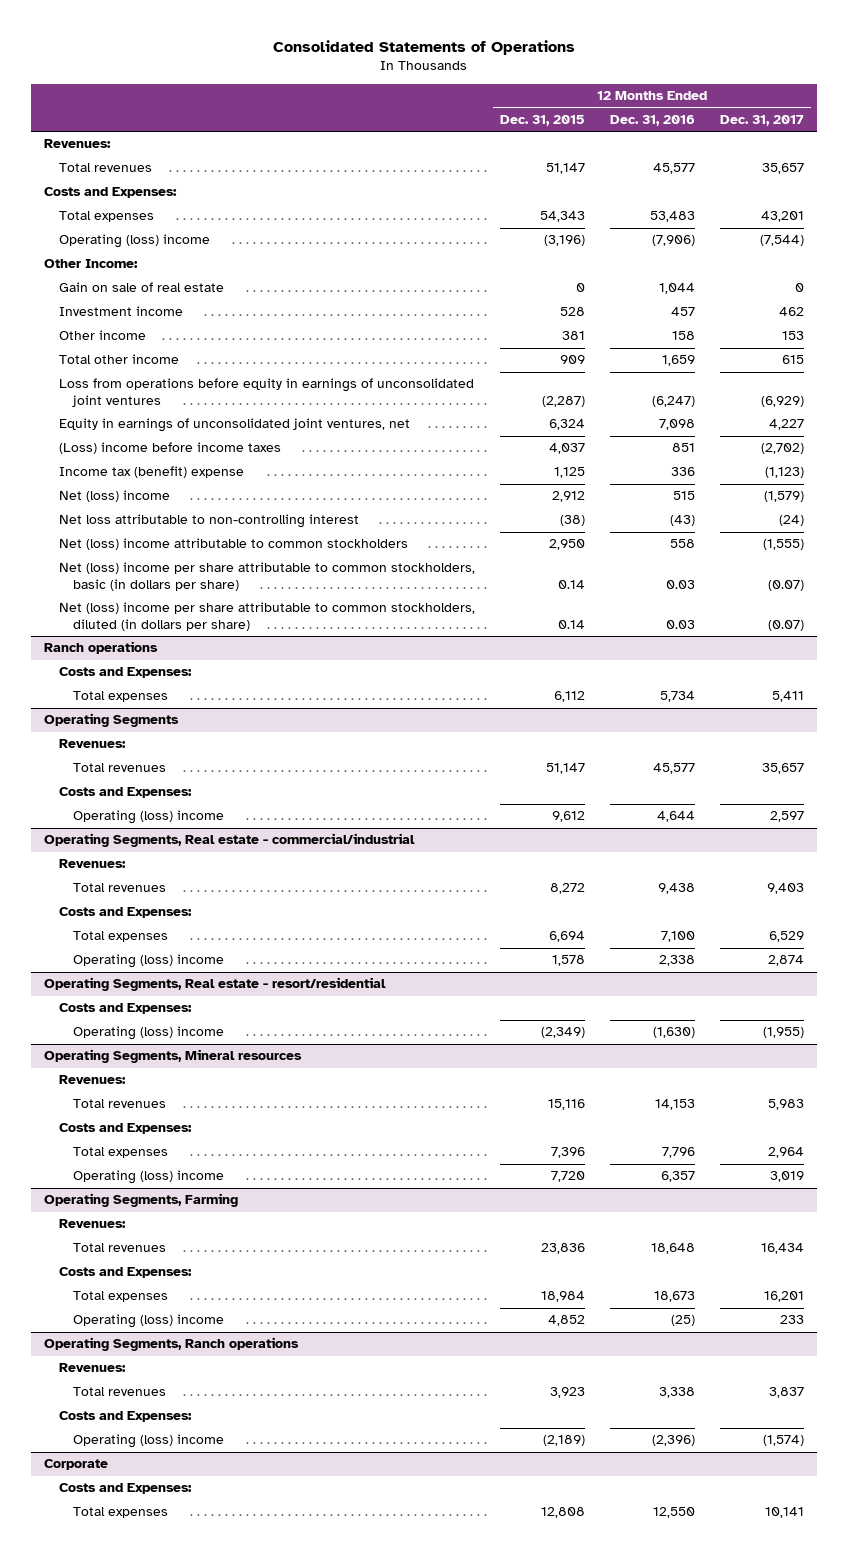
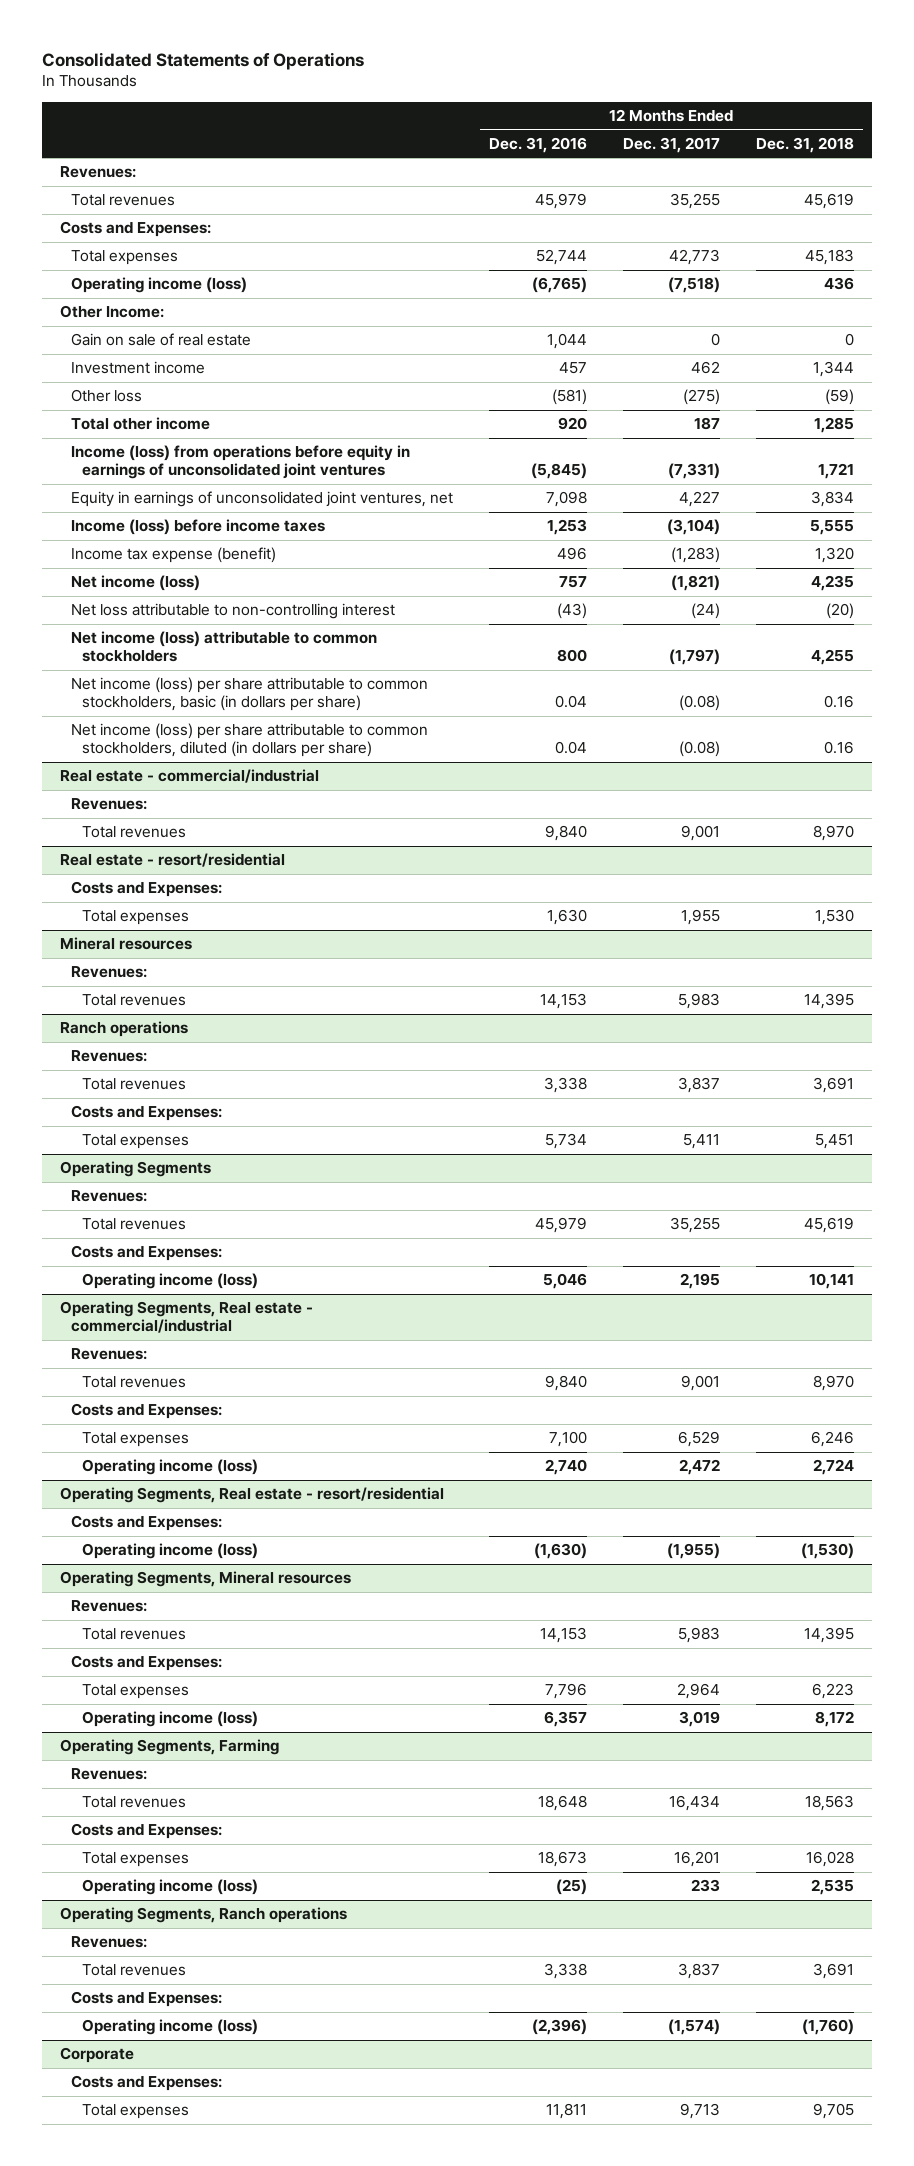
- | 12 Months Ended Dec. 31, 2015 | 12 Months Ended Dec. 31, 2016 | 12 Months Ended Dec. 31, 2017
+ | 12 Months Ended Dec. 31, 2016 | 12 Months Ended Dec. 31, 2017 | 12 Months Ended Dec. 31, 2018
- Total revenues | 51,147 | 45,577 | 35,657
+ Total revenues | 45,979 | 35,255 | 45,619
- Total expenses | 54,343 | 53,483 | 43,201
- Operating (loss) income | (3,196) | (7,906) | (7,544)
+ Total expenses | 52,744 | 42,773 | 45,183
+ Operating income (loss) | (6,765) | (7,518) | 436
- Other income | 381 | 158 | 153
- Total other income | 909 | 1,659 | 615
- Loss from operations before equity in earnings of unconsolidated joint ventures | (2,287) | (6,247) | (6,929)
+ Other loss | (581) | (275) | (59)
+ Total other income | 920 | 187 | 1,285
+ Income (loss) from operations before equity in earnings of unconsolidated joint ventures | (5,845) | (7,331) | 1,721
- (Loss) income before income taxes | 4,037 | 851 | (2,702)
- Income tax (benefit) expense | 1,125 | 336 | (1,123)
- Net (loss) income | 2,912 | 515 | (1,579)
+ Income (loss) before income taxes | 1,253 | (3,104) | 5,555
+ Income tax expense (benefit) | 496 | (1,283) | 1,320
+ Net income (loss) | 757 | (1,821) | 4,235
- Net (loss) income attributable to common stockholders | 2,950 | 558 | (1,555)
- Net (loss) income per share attributable to common stockholders, basic (in dollars per share) | 0.14 | 0.03 | (0.07)
- Net (loss) income per share attributable to common stockholders, diluted (in dollars per share) | 0.14 | 0.03 | (0.07)
+ Net income (loss) attributable to common stockholders | 800 | (1,797) | 4,255
+ Net income (loss) per share attributable to common stockholders, basic (in dollars per share) | 0.04 | (0.08) | 0.16
+ Net income (loss) per share attributable to common stockholders, diluted (in dollars per share) | 0.04 | (0.08) | 0.16
+ Real estate - commercial/industrial
+ Revenues:
+ Total revenues | 9,840 | 9,001 | 8,970
+ Real estate - resort/residential
+ Costs and Expenses:
+ Total expenses | 1,630 | 1,955 | 1,530
+ Mineral resources
+ Revenues:
+ Total revenues | 14,153 | 5,983 | 14,395
@ Ranch operations
+ Revenues:
+ Total revenues | 3,338 | 3,837 | 3,691
@ Operating Segments
- Total revenues | 51,147 | 45,577 | 35,657
+ Total revenues | 45,979 | 35,255 | 45,619
- Operating (loss) income | 9,612 | 4,644 | 2,597
+ Operating income (loss) | 5,046 | 2,195 | 10,141
@ Operating Segments, Real estate - commercial/industrial
- Total revenues | 8,272 | 9,438 | 9,403
+ Total revenues | 9,840 | 9,001 | 8,970
- Operating (loss) income | 1,578 | 2,338 | 2,874
+ Operating income (loss) | 2,740 | 2,472 | 2,724
@ Operating Segments, Real estate - resort/residential
- Operating (loss) income | (2,349) | (1,630) | (1,955)
+ Operating income (loss) | (1,630) | (1,955) | (1,530)
@ Operating Segments, Mineral resources
- Operating (loss) income | 7,720 | 6,357 | 3,019
+ Operating income (loss) | 6,357 | 3,019 | 8,172
@ Operating Segments, Farming
- Operating (loss) income | 4,852 | (25) | 233
+ Operating income (loss) | (25) | 233 | 2,535
@ Operating Segments, Ranch operations
- Operating (loss) income | (2,189) | (2,396) | (1,574)
+ Operating income (loss) | (2,396) | (1,574) | (1,760)
@ Corporate
- Total expenses | 12,808 | 12,550 | 10,141
+ Total expenses | 11,811 | 9,713 | 9,705

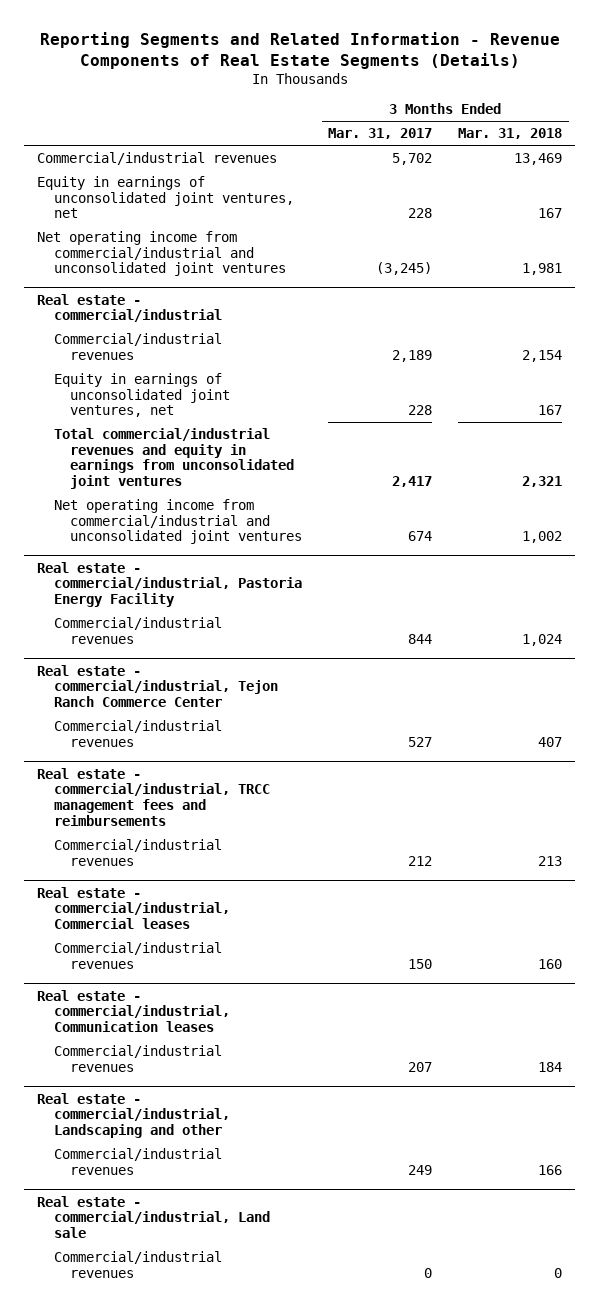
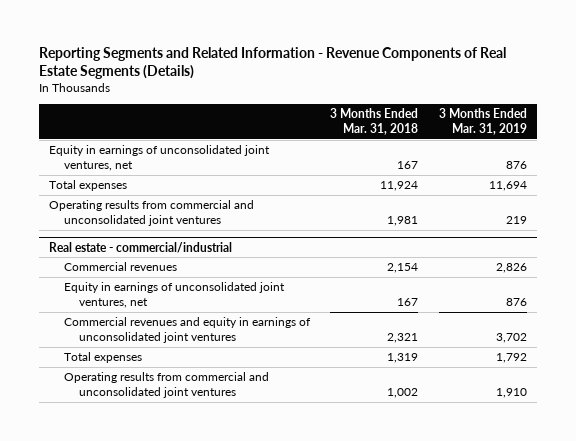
- | 3 Months Ended Mar. 31, 2017 | 3 Months Ended Mar. 31, 2018
+ | 3 Months Ended Mar. 31, 2018 | 3 Months Ended Mar. 31, 2019
- Commercial/industrial revenues | 5,702 | 13,469
- Net operating income from commercial/industrial and unconsolidated joint ventures | (3,245) | 1,981
+ Total expenses | 11,924 | 11,694
+ Operating results from commercial and unconsolidated joint ventures | 1,981 | 219
@ Real estate - commercial/industrial
- Commercial/industrial revenues | 2,189 | 2,154
+ Commercial revenues | 2,154 | 2,826
- Total commercial/industrial revenues and equity in earnings from unconsolidated joint ventures | 2,417 | 2,321
- Net operating income from commercial/industrial and unconsolidated joint ventures | 674 | 1,002
- Real estate - commercial/industrial, Pastoria Energy Facility
- Commercial/industrial revenues | 844 | 1,024
- Real estate - commercial/industrial, Tejon Ranch Commerce Center
- Commercial/industrial revenues | 527 | 407
- Real estate - commercial/industrial, TRCC management fees and reimbursements
- Commercial/industrial revenues | 212 | 213
- Real estate - commercial/industrial, Commercial leases
- Commercial/industrial revenues | 150 | 160
- Real estate - commercial/industrial, Communication leases
- Commercial/industrial revenues | 207 | 184
- Real estate - commercial/industrial, Landscaping and other
- Commercial/industrial revenues | 249 | 166
- Real estate - commercial/industrial, Land sale
- Commercial/industrial revenues | 0 | 0
@ Real estate - commercial/industrial
+ Commercial revenues and equity in earnings of unconsolidated joint ventures | 2,321 | 3,702
+ Total expenses | 1,319 | 1,792
+ Operating results from commercial and unconsolidated joint ventures | 1,002 | 1,910

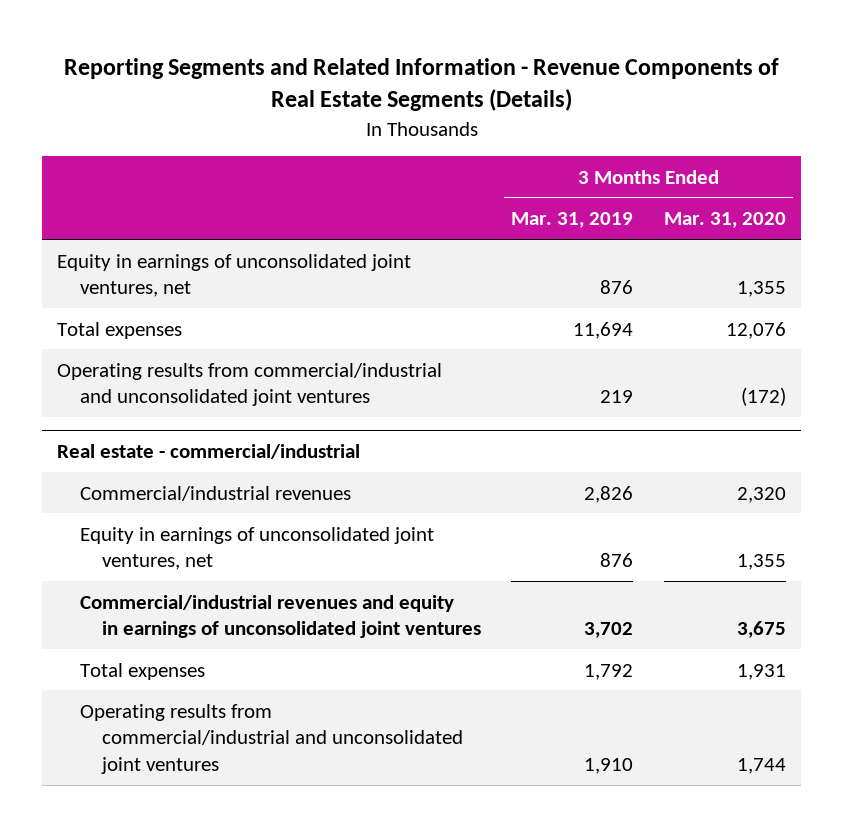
- | 3 Months Ended Mar. 31, 2018 | 3 Months Ended Mar. 31, 2019
+ | 3 Months Ended Mar. 31, 2019 | 3 Months Ended Mar. 31, 2020
- Operating results from commercial and unconsolidated joint ventures | 1,981 | 219
+ Operating results from commercial/industrial and unconsolidated joint ventures | 219 | (172)
@ Real estate - commercial/industrial
- Commercial revenues | 2,154 | 2,826
+ Commercial/industrial revenues | 2,826 | 2,320
- Commercial revenues and equity in earnings of unconsolidated joint ventures | 2,321 | 3,702
+ Commercial/industrial revenues and equity in earnings of unconsolidated joint ventures | 3,702 | 3,675
- Operating results from commercial and unconsolidated joint ventures | 1,002 | 1,910
+ Operating results from commercial/industrial and unconsolidated joint ventures | 1,910 | 1,744

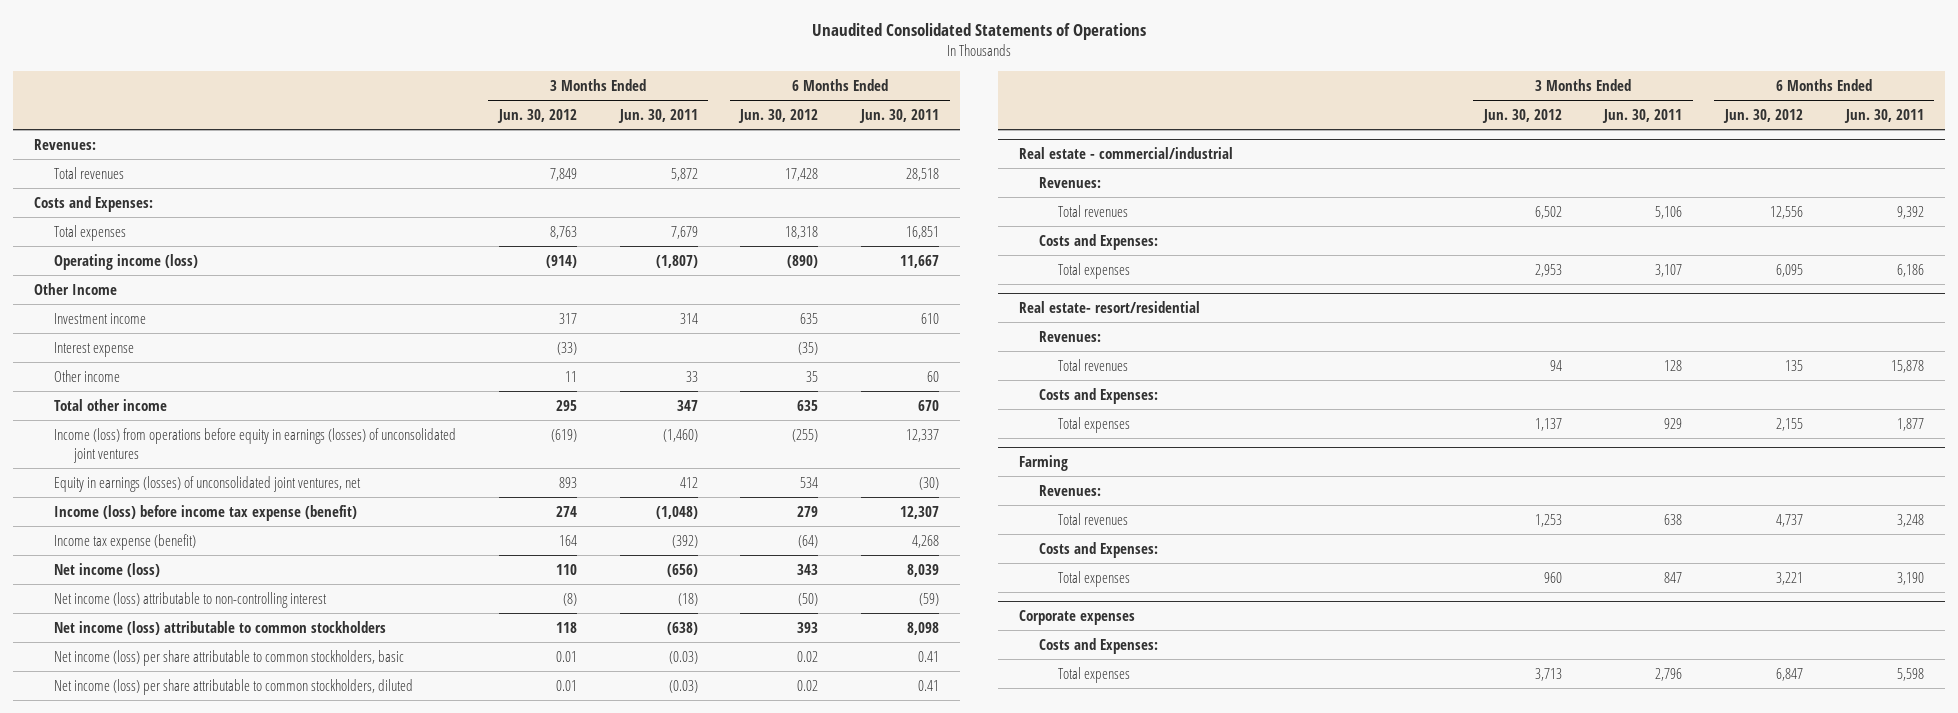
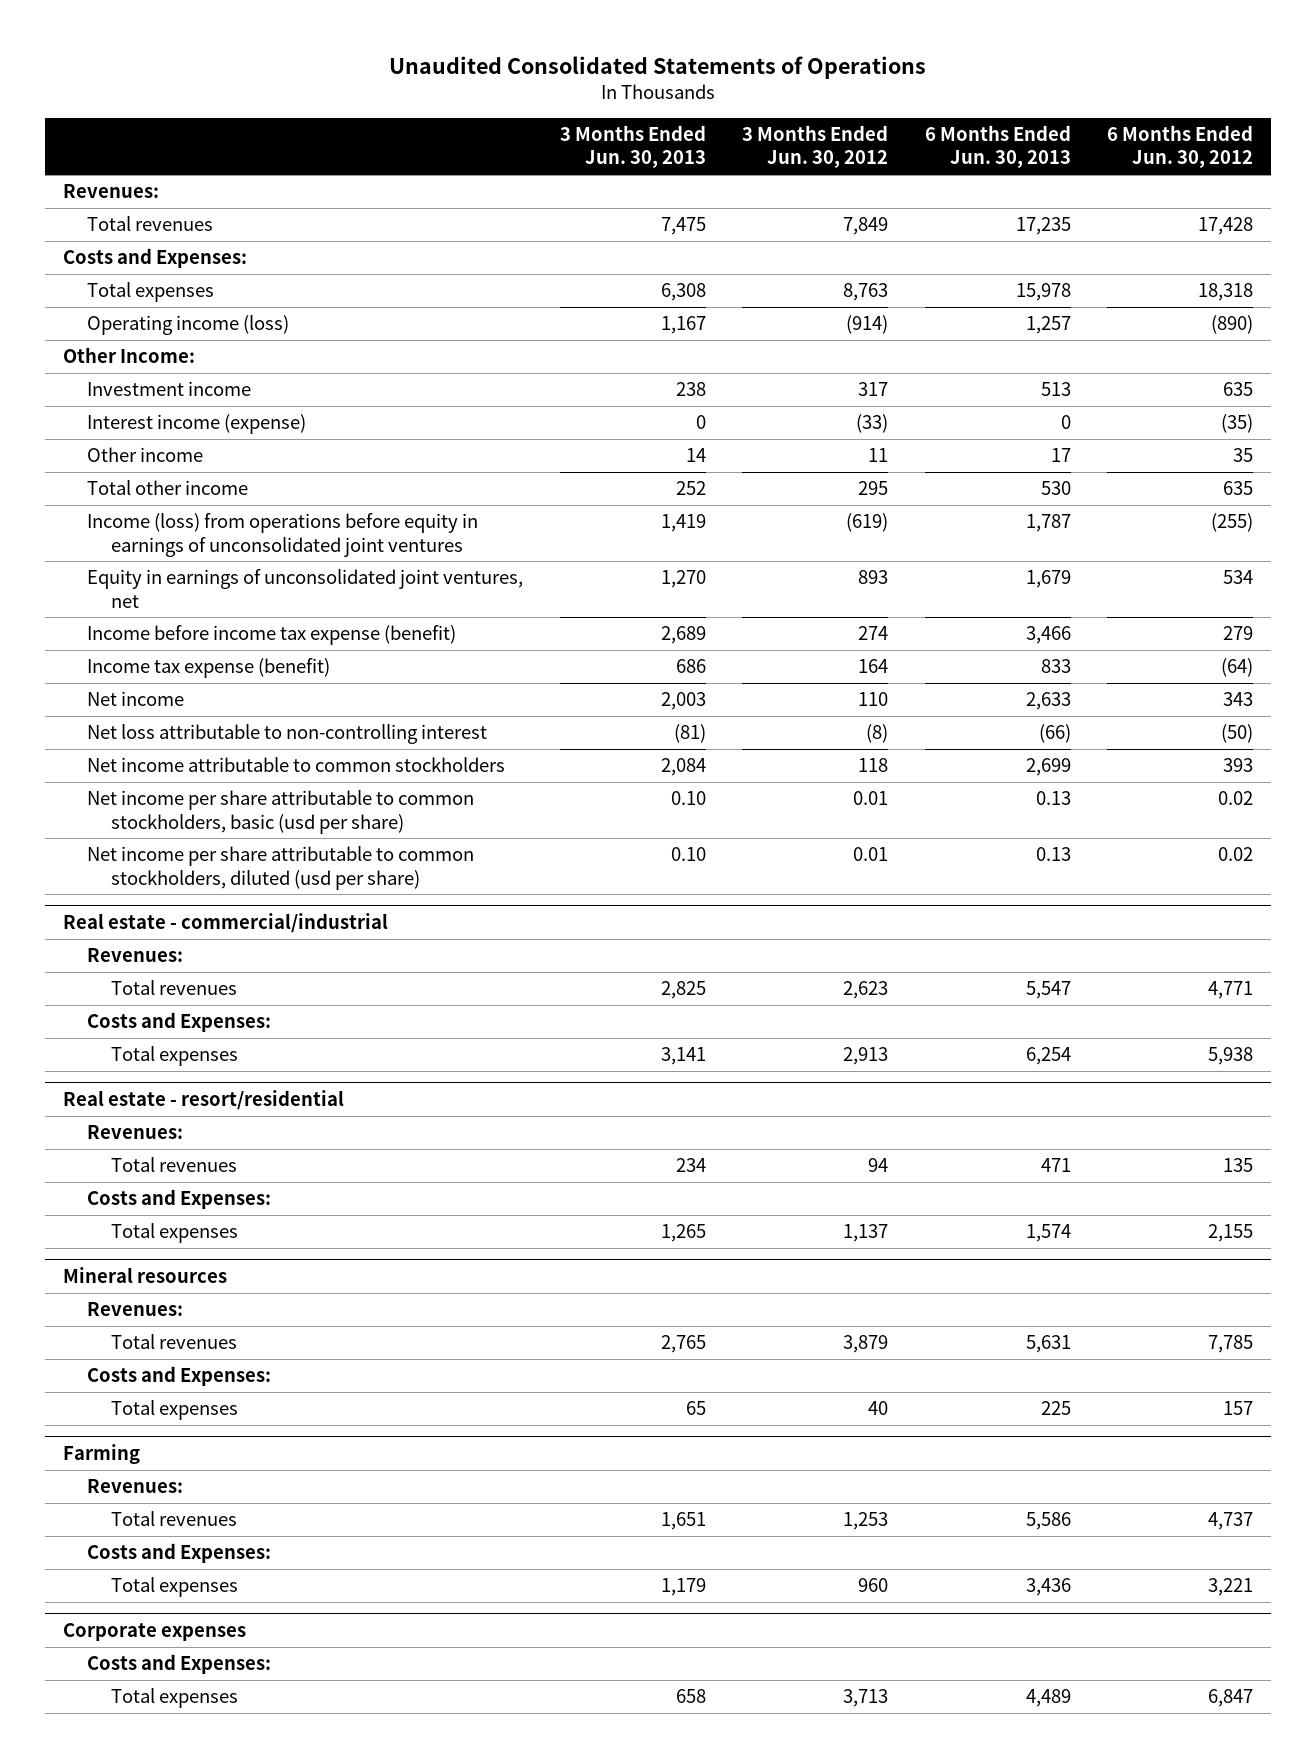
- | 3 Months Ended Jun. 30, 2012 | 3 Months Ended Jun. 30, 2011 | 6 Months Ended Jun. 30, 2012 | 6 Months Ended Jun. 30, 2011
+ | 3 Months Ended Jun. 30, 2013 | 3 Months Ended Jun. 30, 2012 | 6 Months Ended Jun. 30, 2013 | 6 Months Ended Jun. 30, 2012
- Other Income
+ Other Income:
- Interest expense | (33) | | (35) |
+ Interest income (expense) | 0 | (33) | 0 | (35)
- Income (loss) from operations before equity in earnings (losses) of unconsolidated joint ventures | (619) | (1,460) | (255) | 12,337
- Equity in earnings (losses) of unconsolidated joint ventures, net | 893 | 412 | 534 | (30)
- Income (loss) before income tax expense (benefit) | 274 | (1,048) | 279 | 12,307
+ Income (loss) from operations before equity in earnings of unconsolidated joint ventures | 1,419 | (619) | 1,787 | (255)
+ Equity in earnings of unconsolidated joint ventures, net | 1,270 | 893 | 1,679 | 534
+ Income before income tax expense (benefit) | 2,689 | 274 | 3,466 | 279
- Net income (loss) | 110 | (656) | 343 | 8,039
- Net income (loss) attributable to non-controlling interest | (8) | (18) | (50) | (59)
- Net income (loss) attributable to common stockholders | 118 | (638) | 393 | 8,098
- Net income (loss) per share attributable to common stockholders, basic | 0.01 | (0.03) | 0.02 | 0.41
- Net income (loss) per share attributable to common stockholders, diluted | 0.01 | (0.03) | 0.02 | 0.41
+ Net income | 2,003 | 110 | 2,633 | 343
+ Net loss attributable to non-controlling interest | (81) | (8) | (66) | (50)
+ Net income attributable to common stockholders | 2,084 | 118 | 2,699 | 393
+ Net income per share attributable to common stockholders, basic (usd per share) | 0.10 | 0.01 | 0.13 | 0.02
+ Net income per share attributable to common stockholders, diluted (usd per share) | 0.10 | 0.01 | 0.13 | 0.02
@ Real estate - commercial/industrial
- Total revenues | 6,502 | 5,106 | 12,556 | 9,392
+ Total revenues | 2,825 | 2,623 | 5,547 | 4,771
- Total expenses | 2,953 | 3,107 | 6,095 | 6,186
- Real estate- resort/residential
@ Real estate - commercial/industrial
+ Total expenses | 3,141 | 2,913 | 6,254 | 5,938
+ Real estate - resort/residential
+ Mineral resources
+ Revenues:
+ Total revenues | 2,765 | 3,879 | 5,631 | 7,785
+ Costs and Expenses:
+ Total expenses | 65 | 40 | 225 | 157

